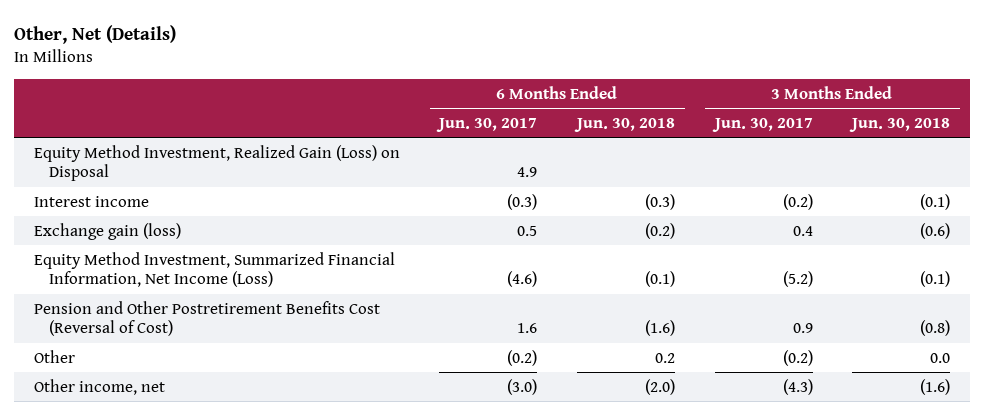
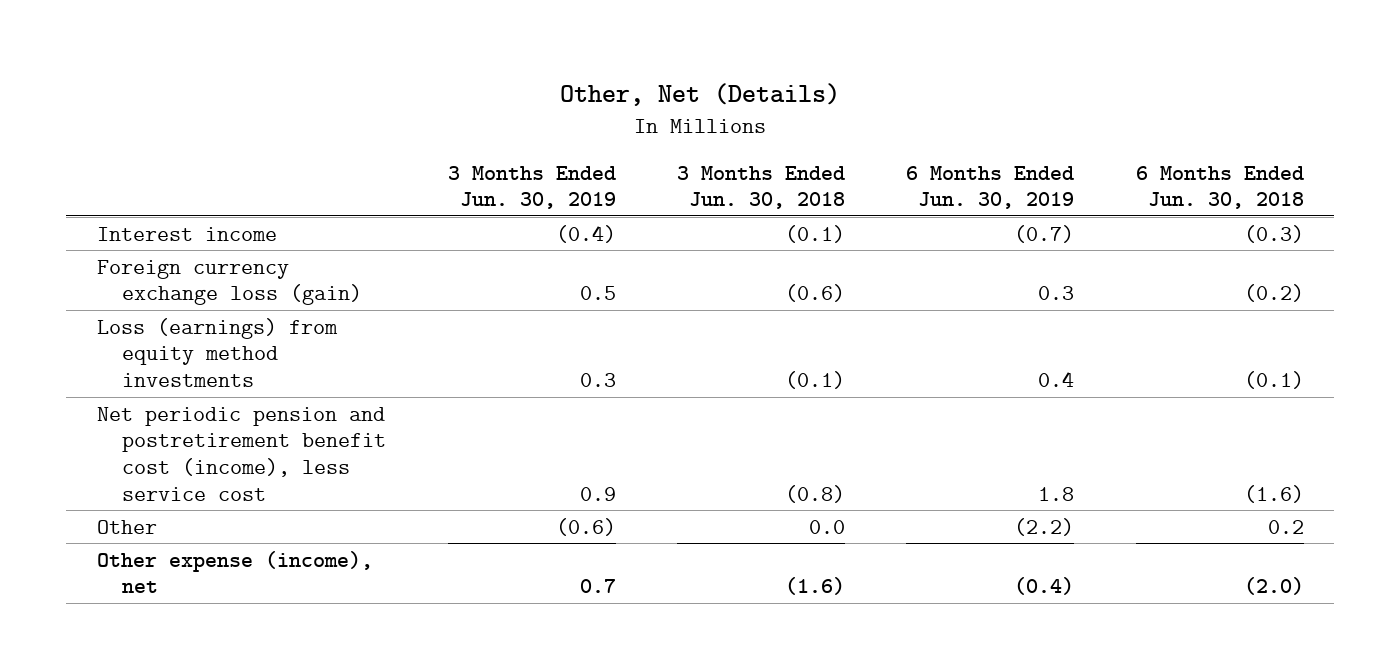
- | 6 Months Ended Jun. 30, 2017 | 6 Months Ended Jun. 30, 2018 | 3 Months Ended Jun. 30, 2017 | 3 Months Ended Jun. 30, 2018
+ | 3 Months Ended Jun. 30, 2019 | 3 Months Ended Jun. 30, 2018 | 6 Months Ended Jun. 30, 2019 | 6 Months Ended Jun. 30, 2018
- Equity Method Investment, Realized Gain (Loss) on Disposal | 4.9 | | |
- Exchange gain (loss) | 0.5 | (0.2) | 0.4 | (0.6)
- Equity Method Investment, Summarized Financial Information, Net Income (Loss) | (4.6) | (0.1) | (5.2) | (0.1)
- Pension and Other Postretirement Benefits Cost (Reversal of Cost) | 1.6 | (1.6) | 0.9 | (0.8)
+ Foreign currency exchange loss (gain) | 0.5 | (0.6) | 0.3 | (0.2)
+ Loss (earnings) from equity method investments | 0.3 | (0.1) | 0.4 | (0.1)
+ Net periodic pension and postretirement benefit cost (income), less service cost | 0.9 | (0.8) | 1.8 | (1.6)
- Other income, net | (3.0) | (2.0) | (4.3) | (1.6)
+ Other expense (income), net | 0.7 | (1.6) | (0.4) | (2.0)

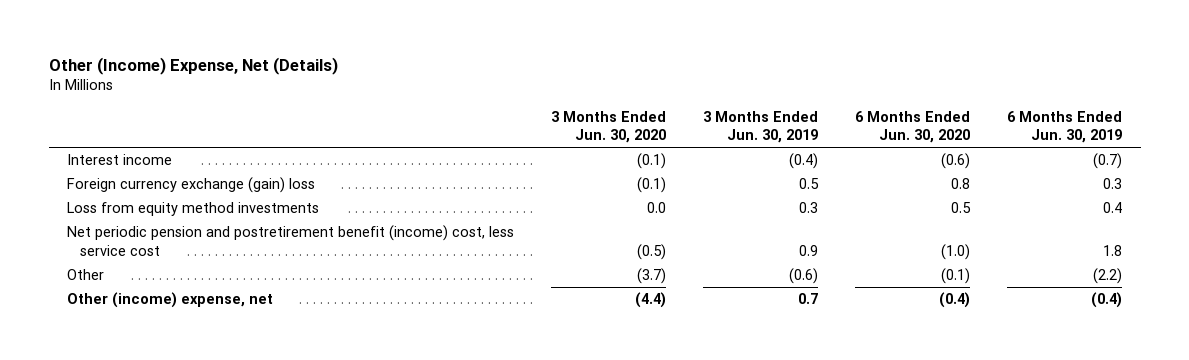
- Other, Net (Details)
+ Other (Income) Expense, Net (Details)
- | 3 Months Ended Jun. 30, 2019 | 3 Months Ended Jun. 30, 2018 | 6 Months Ended Jun. 30, 2019 | 6 Months Ended Jun. 30, 2018
+ | 3 Months Ended Jun. 30, 2020 | 3 Months Ended Jun. 30, 2019 | 6 Months Ended Jun. 30, 2020 | 6 Months Ended Jun. 30, 2019
- Foreign currency exchange loss (gain) | 0.5 | (0.6) | 0.3 | (0.2)
- Loss (earnings) from equity method investments | 0.3 | (0.1) | 0.4 | (0.1)
- Net periodic pension and postretirement benefit cost (income), less service cost | 0.9 | (0.8) | 1.8 | (1.6)
+ Foreign currency exchange (gain) loss | (0.1) | 0.5 | 0.8 | 0.3
+ Loss from equity method investments | 0.0 | 0.3 | 0.5 | 0.4
+ Net periodic pension and postretirement benefit (income) cost, less service cost | (0.5) | 0.9 | (1.0) | 1.8
- Other expense (income), net | 0.7 | (1.6) | (0.4) | (2.0)
+ Other (income) expense, net | (4.4) | 0.7 | (0.4) | (0.4)

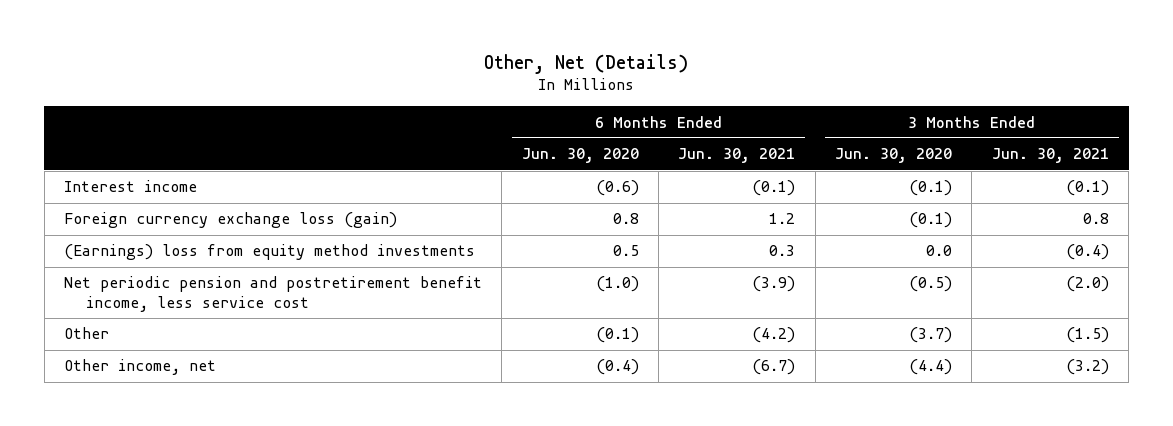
- Other (Income) Expense, Net (Details)
+ Other, Net (Details)
- | 3 Months Ended Jun. 30, 2020 | 3 Months Ended Jun. 30, 2019 | 6 Months Ended Jun. 30, 2020 | 6 Months Ended Jun. 30, 2019
+ | 6 Months Ended Jun. 30, 2020 | 6 Months Ended Jun. 30, 2021 | 3 Months Ended Jun. 30, 2020 | 3 Months Ended Jun. 30, 2021
- Foreign currency exchange (gain) loss | (0.1) | 0.5 | 0.8 | 0.3
- Loss from equity method investments | 0.0 | 0.3 | 0.5 | 0.4
- Net periodic pension and postretirement benefit (income) cost, less service cost | (0.5) | 0.9 | (1.0) | 1.8
+ Foreign currency exchange loss (gain) | 0.8 | 1.2 | (0.1) | 0.8
+ (Earnings) loss from equity method investments | 0.5 | 0.3 | 0.0 | (0.4)
+ Net periodic pension and postretirement benefit income, less service cost | (1.0) | (3.9) | (0.5) | (2.0)
- Other (income) expense, net | (4.4) | 0.7 | (0.4) | (0.4)
+ Other income, net | (0.4) | (6.7) | (4.4) | (3.2)

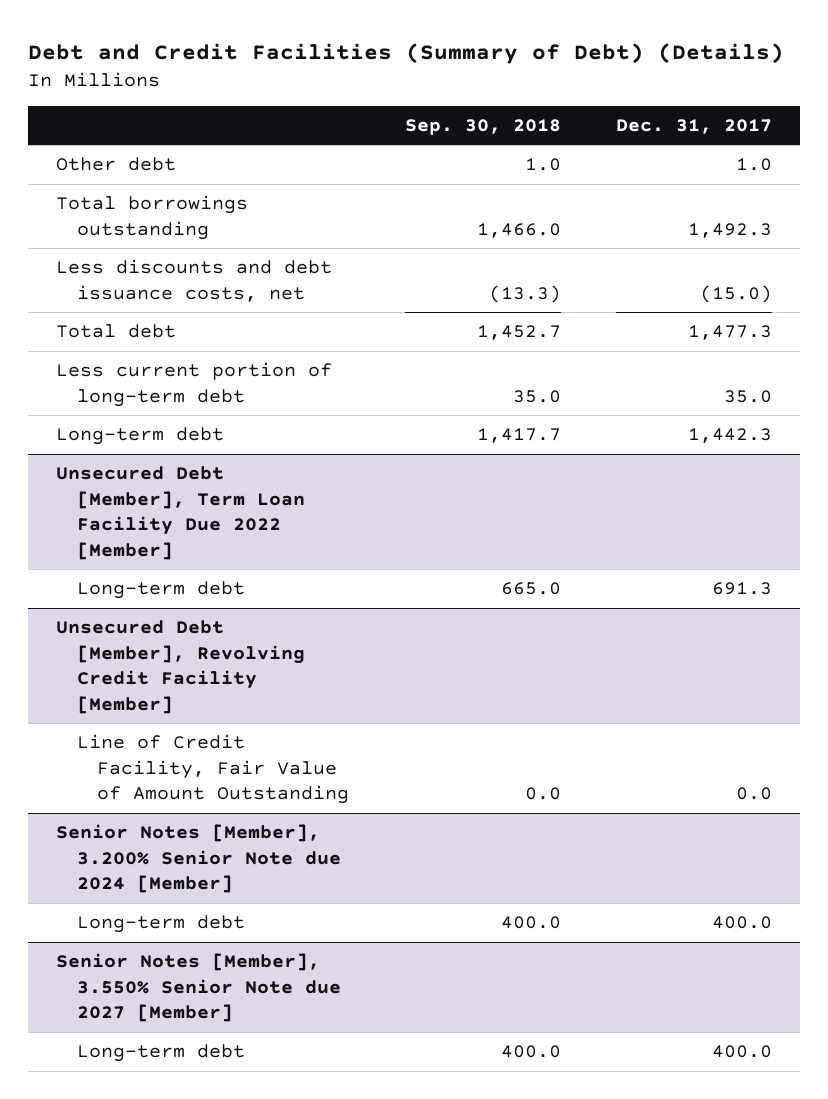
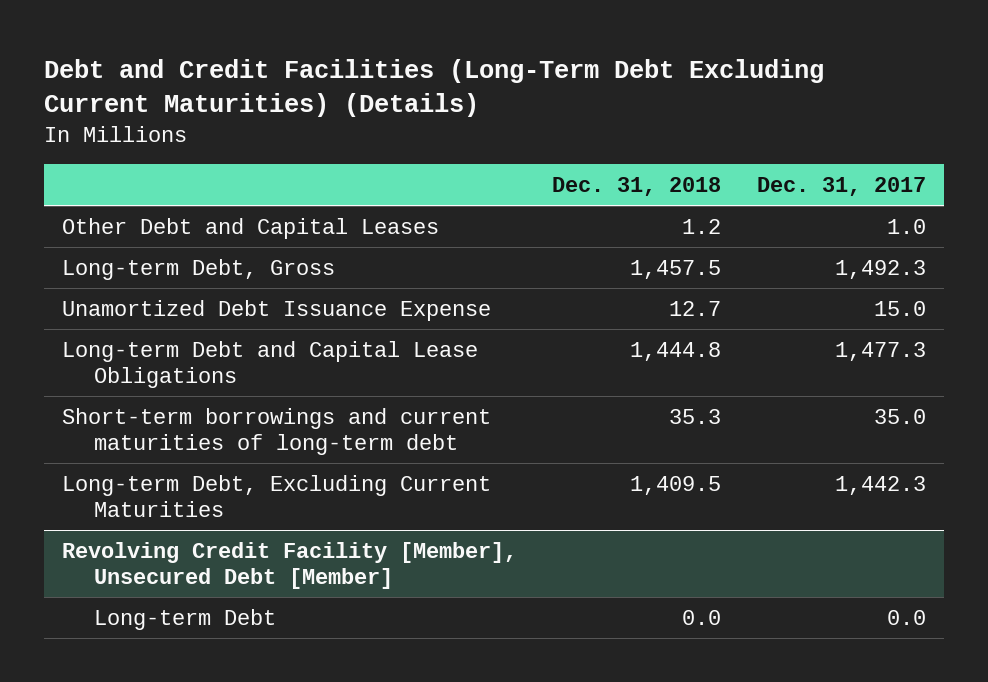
- Debt and Credit Facilities (Summary of Debt) (Details)
+ Debt and Credit Facilities (Long-Term Debt Excluding Current Maturities) (Details)
- | Sep. 30, 2018 | Dec. 31, 2017
+ | Dec. 31, 2018 | Dec. 31, 2017
- Other debt | 1.0 | 1.0
- Total borrowings outstanding | 1,466.0 | 1,492.3
- Less discounts and debt issuance costs, net | (13.3) | (15.0)
- Total debt | 1,452.7 | 1,477.3
- Less current portion of long-term debt | 35.0 | 35.0
- Long-term debt | 1,417.7 | 1,442.3
- Unsecured Debt [Member], Term Loan Facility Due 2022 [Member]
- Long-term debt | 665.0 | 691.3
- Unsecured Debt [Member], Revolving Credit Facility [Member]
- Line of Credit Facility, Fair Value of Amount Outstanding | 0.0 | 0.0
- Senior Notes [Member], 3.200% Senior Note due 2024 [Member]
- Long-term debt | 400.0 | 400.0
- Senior Notes [Member], 3.550% Senior Note due 2027 [Member]
- Long-term debt | 400.0 | 400.0
+ Other Debt and Capital Leases | 1.2 | 1.0
+ Long-term Debt, Gross | 1,457.5 | 1,492.3
+ Unamortized Debt Issuance Expense | 12.7 | 15.0
+ Long-term Debt and Capital Lease Obligations | 1,444.8 | 1,477.3
+ Short-term borrowings and current maturities of long-term debt | 35.3 | 35.0
+ Long-term Debt, Excluding Current Maturities | 1,409.5 | 1,442.3
+ Revolving Credit Facility [Member], Unsecured Debt [Member]
+ Long-term Debt | 0.0 | 0.0

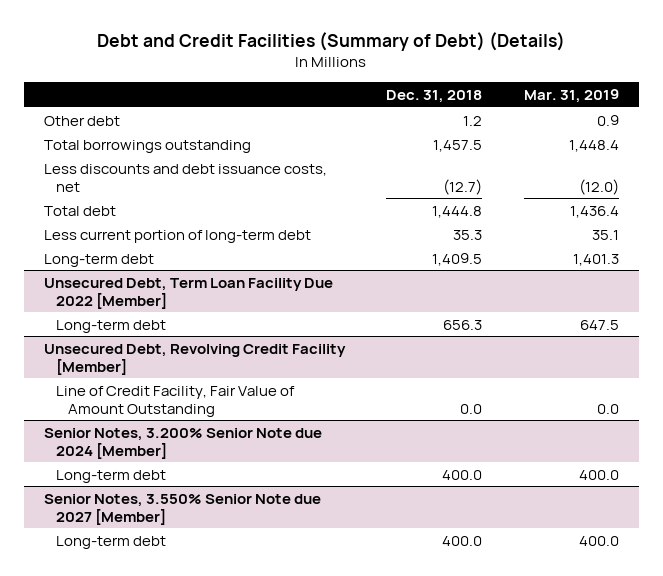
- Debt and Credit Facilities (Long-Term Debt Excluding Current Maturities) (Details)
+ Debt and Credit Facilities (Summary of Debt) (Details)
- | Dec. 31, 2018 | Dec. 31, 2017
+ | Dec. 31, 2018 | Mar. 31, 2019
- Other Debt and Capital Leases | 1.2 | 1.0
- Long-term Debt, Gross | 1,457.5 | 1,492.3
- Unamortized Debt Issuance Expense | 12.7 | 15.0
- Long-term Debt and Capital Lease Obligations | 1,444.8 | 1,477.3
- Short-term borrowings and current maturities of long-term debt | 35.3 | 35.0
- Long-term Debt, Excluding Current Maturities | 1,409.5 | 1,442.3
- Revolving Credit Facility [Member], Unsecured Debt [Member]
- Long-term Debt | 0.0 | 0.0
+ Other debt | 1.2 | 0.9
+ Total borrowings outstanding | 1,457.5 | 1,448.4
+ Less discounts and debt issuance costs, net | (12.7) | (12.0)
+ Total debt | 1,444.8 | 1,436.4
+ Less current portion of long-term debt | 35.3 | 35.1
+ Long-term debt | 1,409.5 | 1,401.3
+ Unsecured Debt, Term Loan Facility Due 2022 [Member]
+ Long-term debt | 656.3 | 647.5
+ Unsecured Debt, Revolving Credit Facility [Member]
+ Line of Credit Facility, Fair Value of Amount Outstanding | 0.0 | 0.0
+ Senior Notes, 3.200% Senior Note due 2024 [Member]
+ Long-term debt | 400.0 | 400.0
+ Senior Notes, 3.550% Senior Note due 2027 [Member]
+ Long-term debt | 400.0 | 400.0

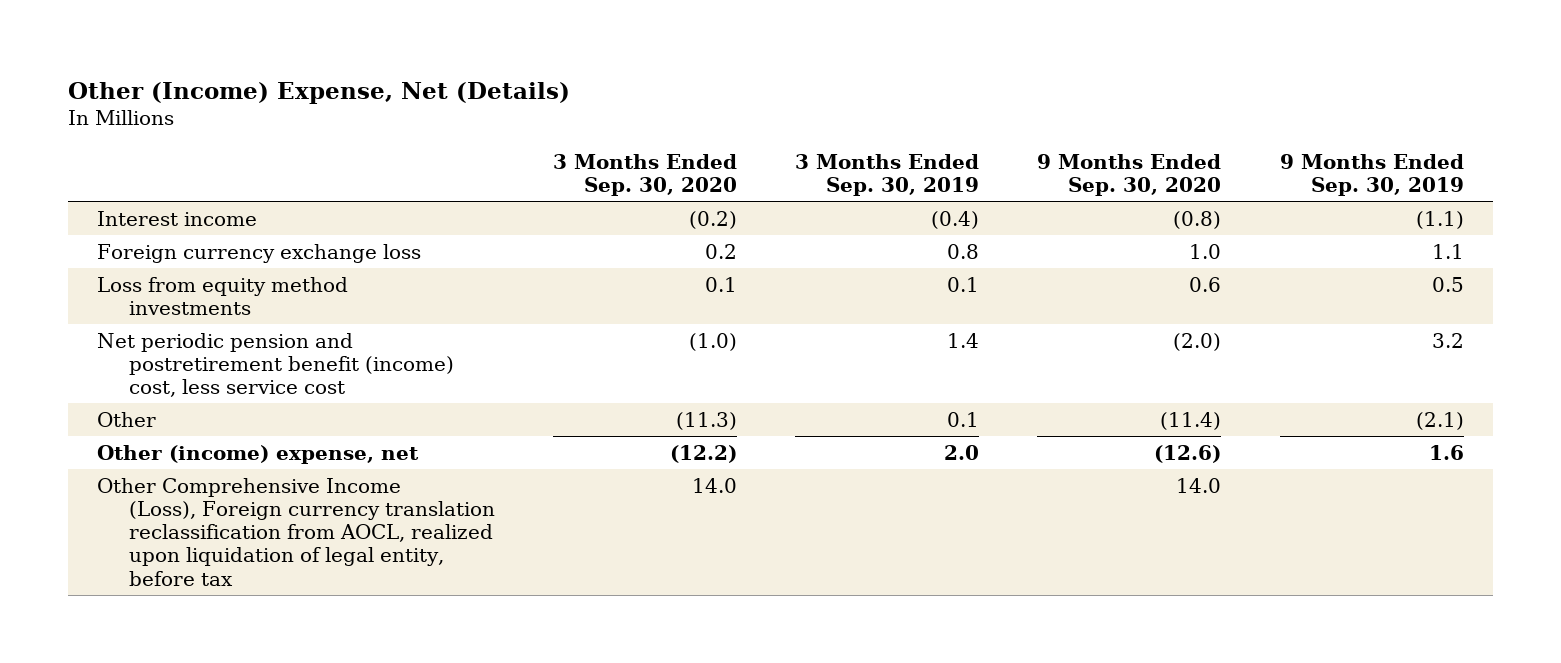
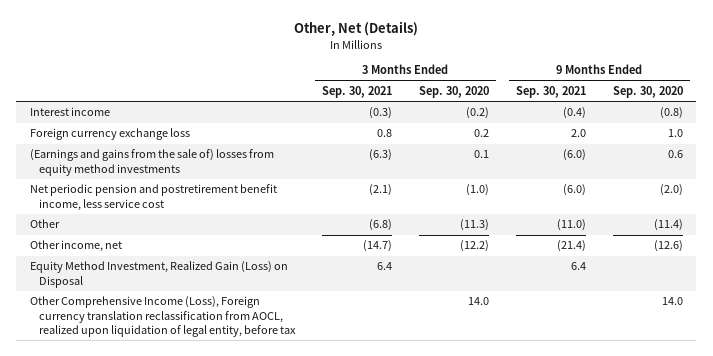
- Other (Income) Expense, Net (Details)
+ Other, Net (Details)
- | 3 Months Ended Sep. 30, 2020 | 3 Months Ended Sep. 30, 2019 | 9 Months Ended Sep. 30, 2020 | 9 Months Ended Sep. 30, 2019
+ | 3 Months Ended Sep. 30, 2021 | 3 Months Ended Sep. 30, 2020 | 9 Months Ended Sep. 30, 2021 | 9 Months Ended Sep. 30, 2020
- Loss from equity method investments | 0.1 | 0.1 | 0.6 | 0.5
- Net periodic pension and postretirement benefit (income) cost, less service cost | (1.0) | 1.4 | (2.0) | 3.2
+ (Earnings and gains from the sale of) losses from equity method investments | (6.3) | 0.1 | (6.0) | 0.6
+ Net periodic pension and postretirement benefit income, less service cost | (2.1) | (1.0) | (6.0) | (2.0)
- Other (income) expense, net | (12.2) | 2.0 | (12.6) | 1.6
+ Other income, net | (14.7) | (12.2) | (21.4) | (12.6)
+ Equity Method Investment, Realized Gain (Loss) on Disposal | 6.4 | | 6.4 |

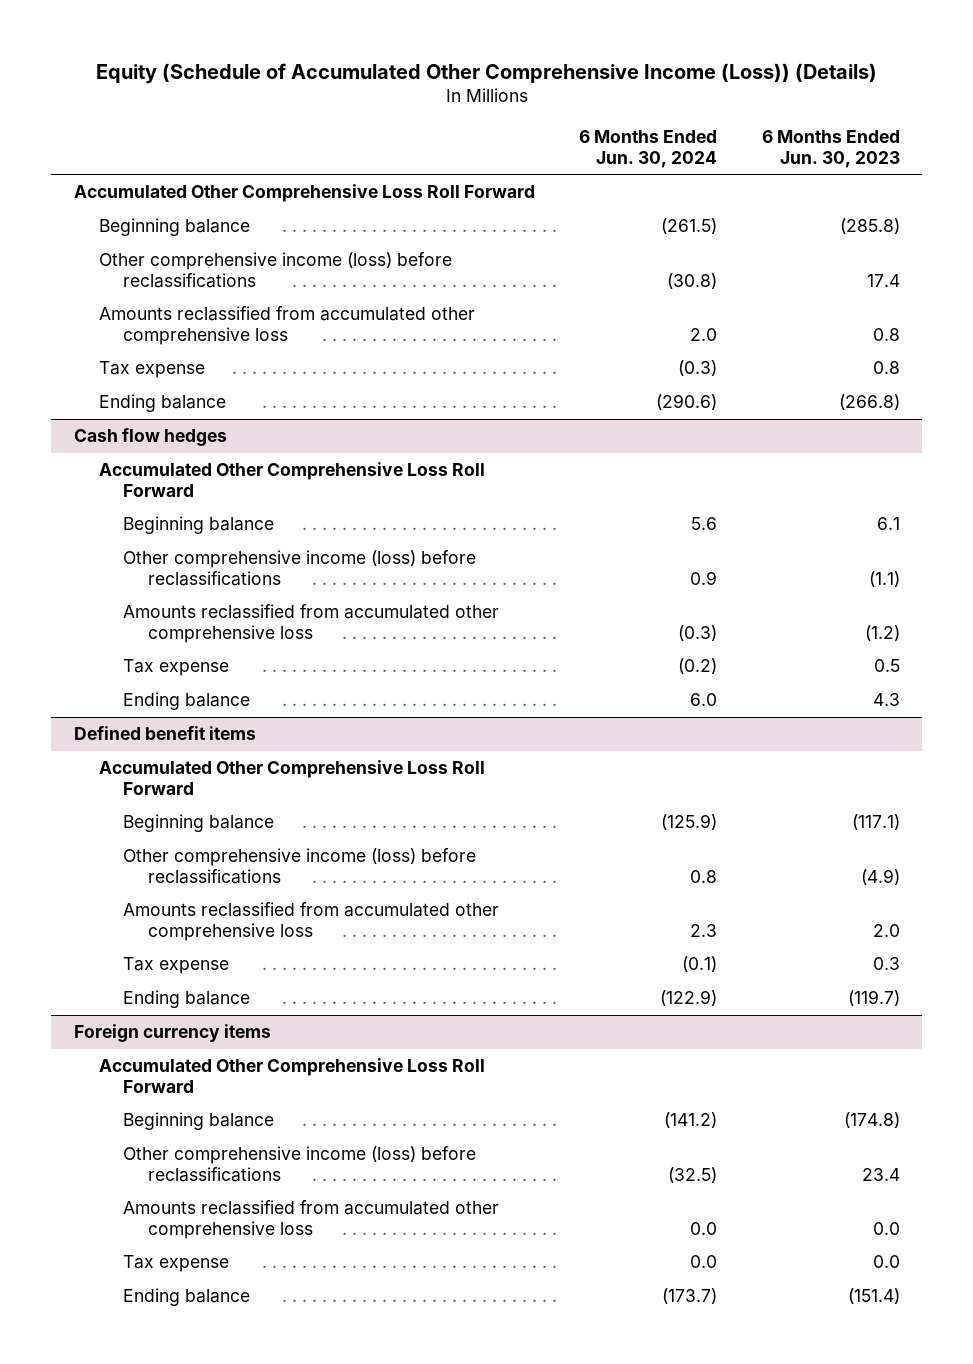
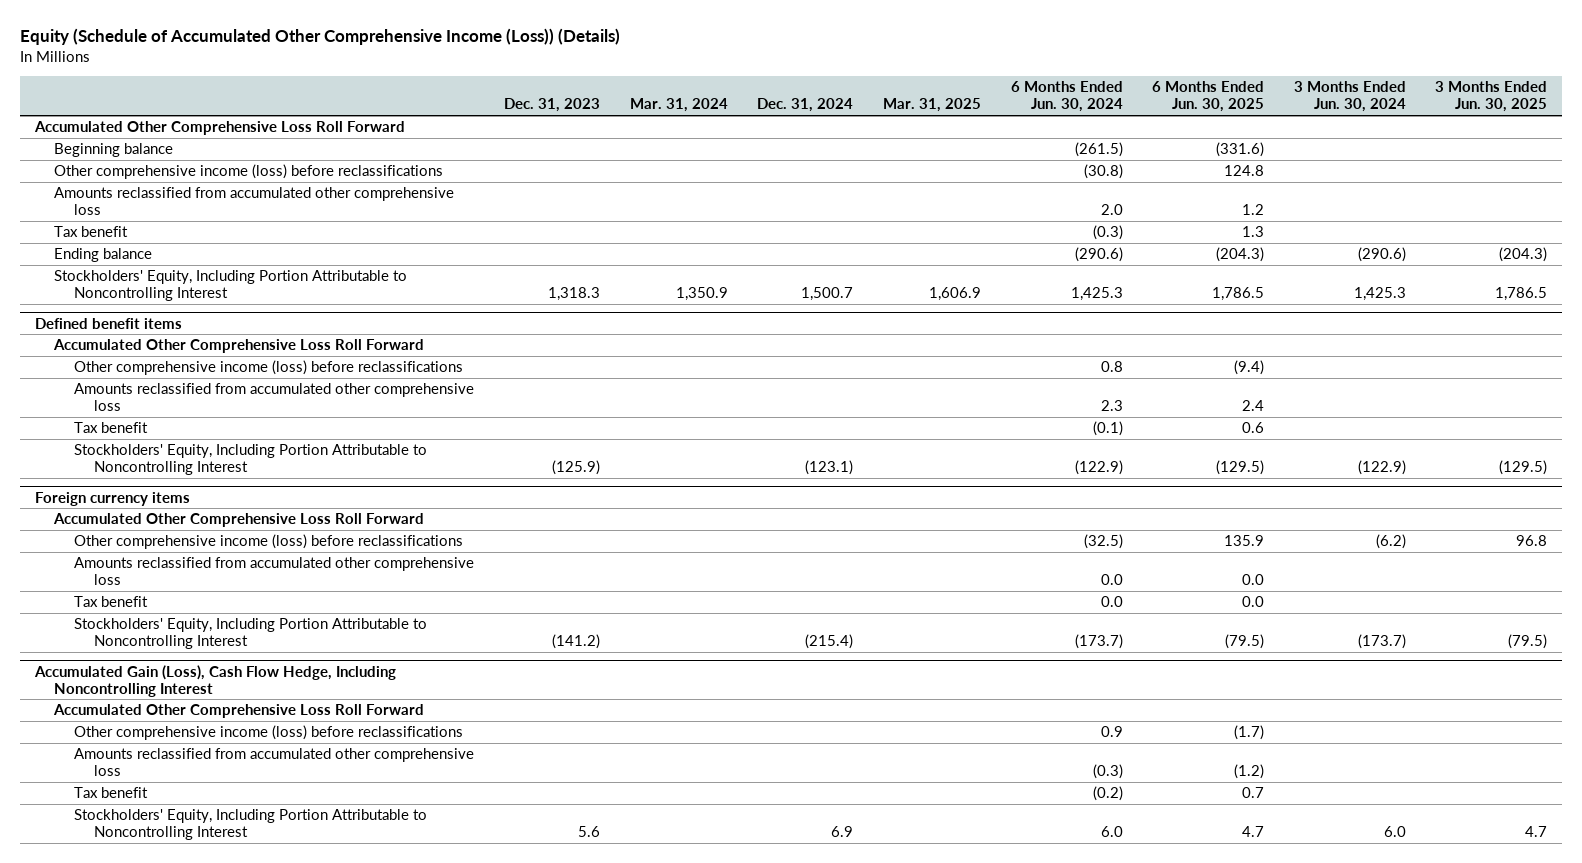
- | 6 Months Ended Jun. 30, 2024 | 6 Months Ended Jun. 30, 2023
+ | Dec. 31, 2023 | Mar. 31, 2024 | Dec. 31, 2024 | Mar. 31, 2025 | 6 Months Ended Jun. 30, 2024 | 6 Months Ended Jun. 30, 2025 | 3 Months Ended Jun. 30, 2024 | 3 Months Ended Jun. 30, 2025
- Tax expense | (0.3) | 0.8
+ Tax benefit | | | | | (0.3) | 1.3 | |
- Cash flow hedges
- Accumulated Other Comprehensive Loss Roll Forward
- Beginning balance | 5.6 | 6.1
- Other comprehensive income (loss) before reclassifications | 0.9 | (1.1)
- Amounts reclassified from accumulated other comprehensive loss | (0.3) | (1.2)
- Tax expense | (0.2) | 0.5
- Ending balance | 6.0 | 4.3
+ Stockholders' Equity, Including Portion Attributable to Noncontrolling Interest | 1,318.3 | 1,350.9 | 1,500.7 | 1,606.9 | 1,425.3 | 1,786.5 | 1,425.3 | 1,786.5
@ Defined benefit items
- Beginning balance | (125.9) | (117.1)
- Tax expense | (0.1) | 0.3
- Ending balance | (122.9) | (119.7)
+ Tax benefit | | | | | (0.1) | 0.6 | |
+ Stockholders' Equity, Including Portion Attributable to Noncontrolling Interest | (125.9) | | (123.1) | | (122.9) | (129.5) | (122.9) | (129.5)
@ Foreign currency items
- Beginning balance | (141.2) | (174.8)
- Tax expense | 0.0 | 0.0
- Ending balance | (173.7) | (151.4)
+ Tax benefit | | | | | 0.0 | 0.0 | |
+ Stockholders' Equity, Including Portion Attributable to Noncontrolling Interest | (141.2) | | (215.4) | | (173.7) | (79.5) | (173.7) | (79.5)
+ Accumulated Gain (Loss), Cash Flow Hedge, Including Noncontrolling Interest
+ Accumulated Other Comprehensive Loss Roll Forward
+ Other comprehensive income (loss) before reclassifications | | | | | 0.9 | (1.7) | |
+ Amounts reclassified from accumulated other comprehensive loss | | | | | (0.3) | (1.2) | |
+ Tax benefit | | | | | (0.2) | 0.7 | |
+ Stockholders' Equity, Including Portion Attributable to Noncontrolling Interest | 5.6 | | 6.9 | | 6.0 | 4.7 | 6.0 | 4.7

